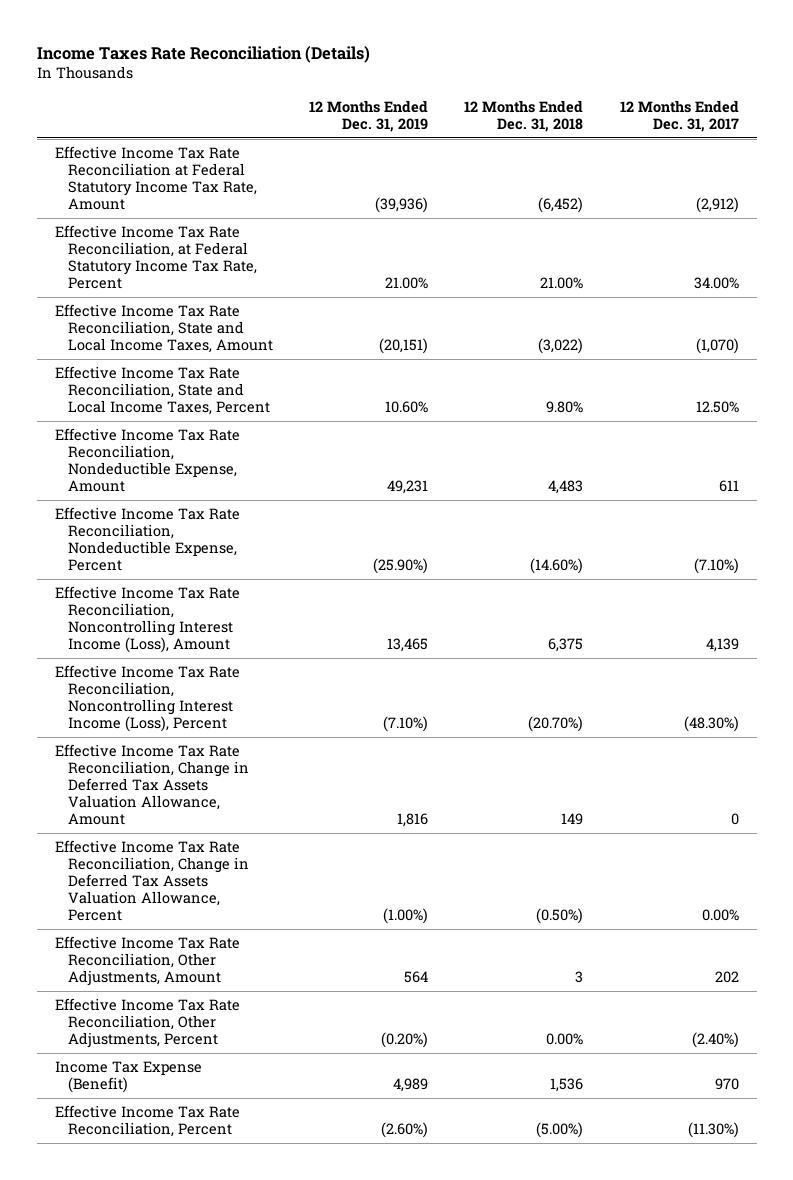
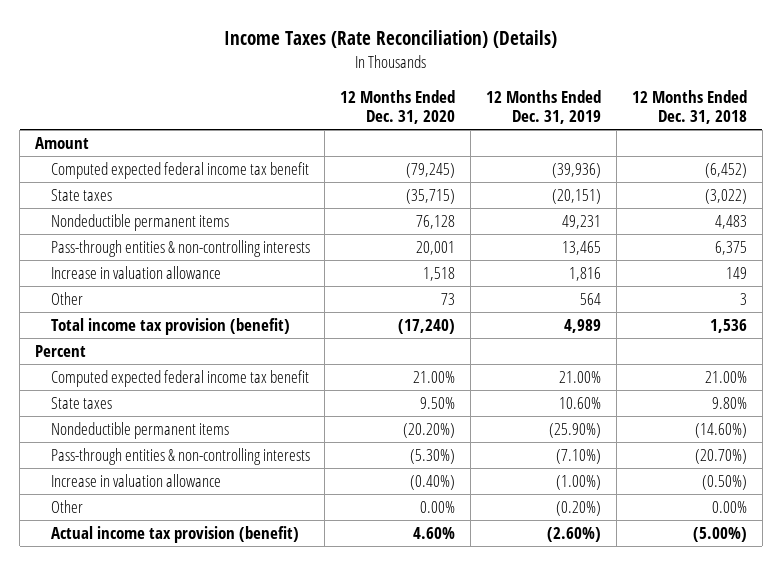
- Income Taxes Rate Reconciliation (Details)
+ Income Taxes (Rate Reconciliation) (Details)
- | 12 Months Ended Dec. 31, 2019 | 12 Months Ended Dec. 31, 2018 | 12 Months Ended Dec. 31, 2017
+ | 12 Months Ended Dec. 31, 2020 | 12 Months Ended Dec. 31, 2019 | 12 Months Ended Dec. 31, 2018
- Effective Income Tax Rate Reconciliation at Federal Statutory Income Tax Rate, Amount | (39,936) | (6,452) | (2,912)
- Effective Income Tax Rate Reconciliation, at Federal Statutory Income Tax Rate, Percent | 21.00% | 21.00% | 34.00%
- Effective Income Tax Rate Reconciliation, State and Local Income Taxes, Amount | (20,151) | (3,022) | (1,070)
- Effective Income Tax Rate Reconciliation, State and Local Income Taxes, Percent | 10.60% | 9.80% | 12.50%
- Effective Income Tax Rate Reconciliation, Nondeductible Expense, Amount | 49,231 | 4,483 | 611
- Effective Income Tax Rate Reconciliation, Nondeductible Expense, Percent | (25.90%) | (14.60%) | (7.10%)
- Effective Income Tax Rate Reconciliation, Noncontrolling Interest Income (Loss), Amount | 13,465 | 6,375 | 4,139
- Effective Income Tax Rate Reconciliation, Noncontrolling Interest Income (Loss), Percent | (7.10%) | (20.70%) | (48.30%)
- Effective Income Tax Rate Reconciliation, Change in Deferred Tax Assets Valuation Allowance, Amount | 1,816 | 149 | 0
- Effective Income Tax Rate Reconciliation, Change in Deferred Tax Assets Valuation Allowance, Percent | (1.00%) | (0.50%) | 0.00%
- Effective Income Tax Rate Reconciliation, Other Adjustments, Amount | 564 | 3 | 202
- Effective Income Tax Rate Reconciliation, Other Adjustments, Percent | (0.20%) | 0.00% | (2.40%)
- Income Tax Expense (Benefit) | 4,989 | 1,536 | 970
- Effective Income Tax Rate Reconciliation, Percent | (2.60%) | (5.00%) | (11.30%)
+ Amount
+ Computed expected federal income tax benefit | (79,245) | (39,936) | (6,452)
+ State taxes | (35,715) | (20,151) | (3,022)
+ Nondeductible permanent items | 76,128 | 49,231 | 4,483
+ Pass-through entities & non-controlling interests | 20,001 | 13,465 | 6,375
+ Increase in valuation allowance | 1,518 | 1,816 | 149
+ Other | 73 | 564 | 3
+ Total income tax provision (benefit) | (17,240) | 4,989 | 1,536
+ Percent
+ Computed expected federal income tax benefit | 21.00% | 21.00% | 21.00%
+ State taxes | 9.50% | 10.60% | 9.80%
+ Nondeductible permanent items | (20.20%) | (25.90%) | (14.60%)
+ Pass-through entities & non-controlling interests | (5.30%) | (7.10%) | (20.70%)
+ Increase in valuation allowance | (0.40%) | (1.00%) | (0.50%)
+ Other | 0.00% | (0.20%) | 0.00%
+ Actual income tax provision (benefit) | 4.60% | (2.60%) | (5.00%)

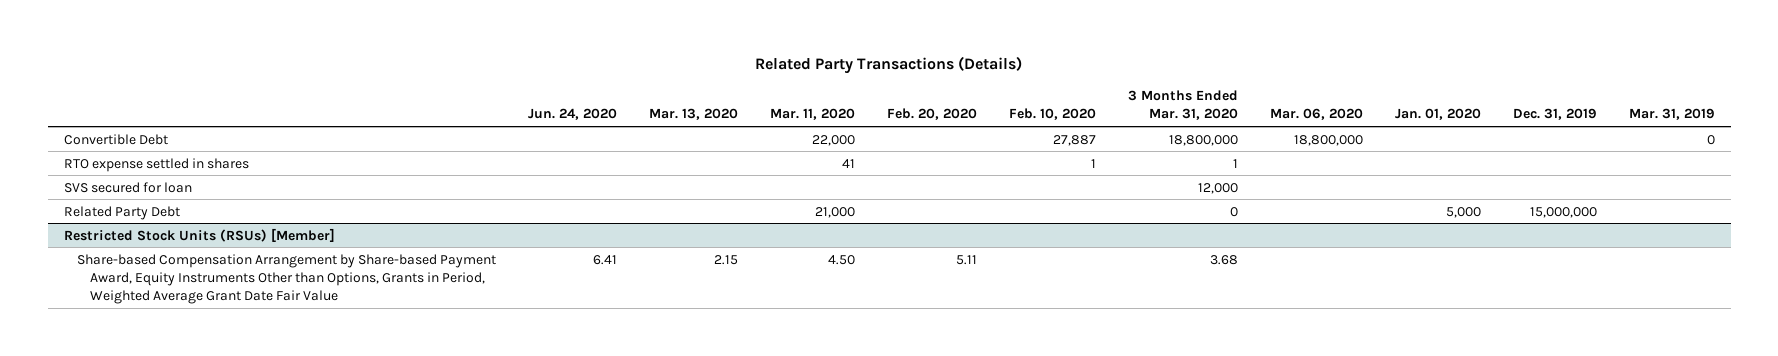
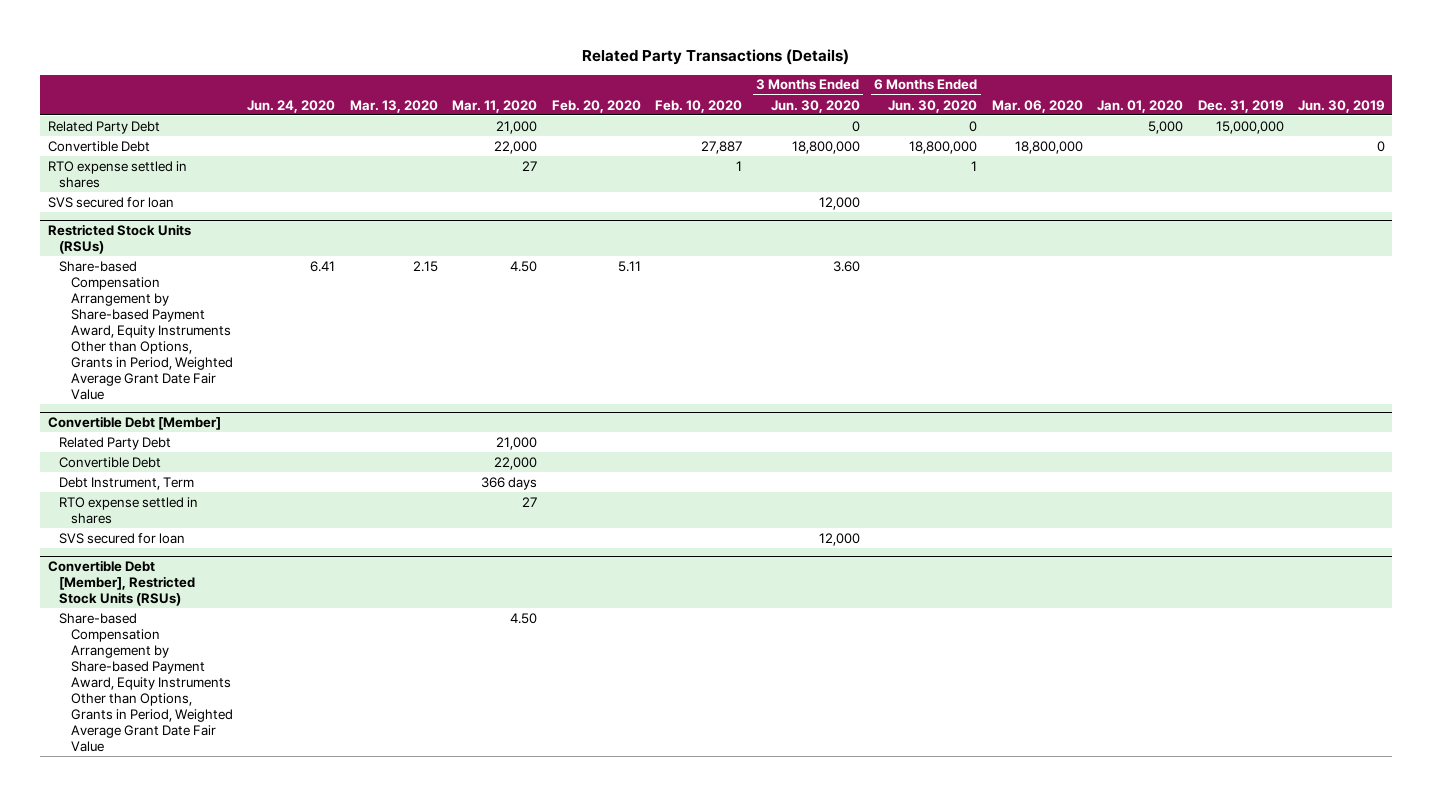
- | Jun. 24, 2020 | Mar. 13, 2020 | Mar. 11, 2020 | Feb. 20, 2020 | Feb. 10, 2020 | 3 Months Ended Mar. 31, 2020 | Mar. 06, 2020 | Jan. 01, 2020 | Dec. 31, 2019 | Mar. 31, 2019
+ | Jun. 24, 2020 | Mar. 13, 2020 | Mar. 11, 2020 | Feb. 20, 2020 | Feb. 10, 2020 | 3 Months Ended Jun. 30, 2020 | 6 Months Ended Jun. 30, 2020 | Mar. 06, 2020 | Jan. 01, 2020 | Dec. 31, 2019 | Jun. 30, 2019
moved up: Related Party Debt | | | 21,000 | | | 0 | 0 | | 5,000 | 15,000,000 |
- RTO expense settled in shares | | | 41 | | 1 | 1 | | | |
+ RTO expense settled in shares | | | 27 | | 1 | | 1 | | | |
- Restricted Stock Units (RSUs) [Member]
+ Restricted Stock Units (RSUs)
+ Convertible Debt [Member]
+ Related Party Debt | | | 21,000 | | | | | | | |
+ Convertible Debt | | | 22,000 | | | | | | | |
+ Debt Instrument, Term | | | 366 days | | | | | | | |
+ RTO expense settled in shares | | | 27 | | | | | | | |
+ SVS secured for loan | | | | | | 12,000 | | | | |
+ Convertible Debt [Member], Restricted Stock Units (RSUs)
+ Share-based Compensation Arrangement by Share-based Payment Award, Equity Instruments Other than Options, Grants in Period, Weighted Average Grant Date Fair Value | | | 4.50 | | | | | | | |

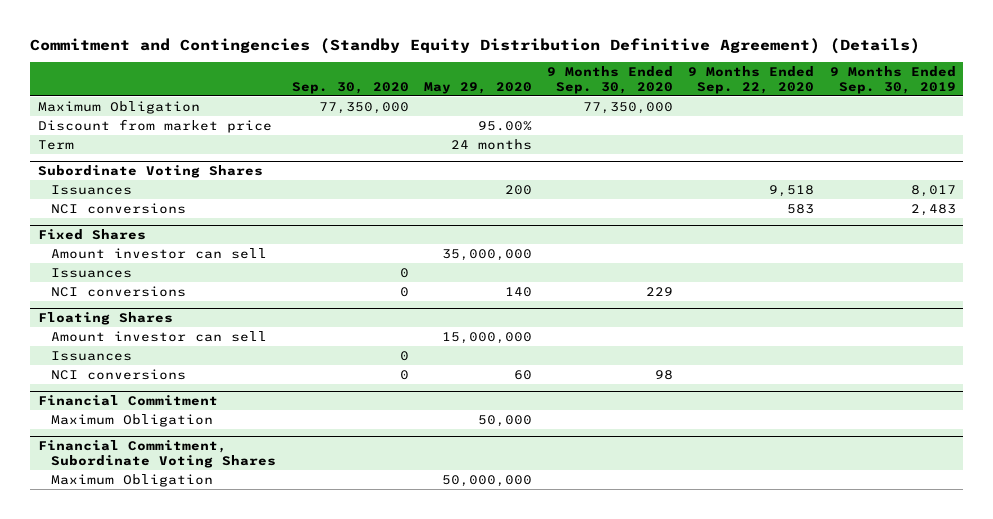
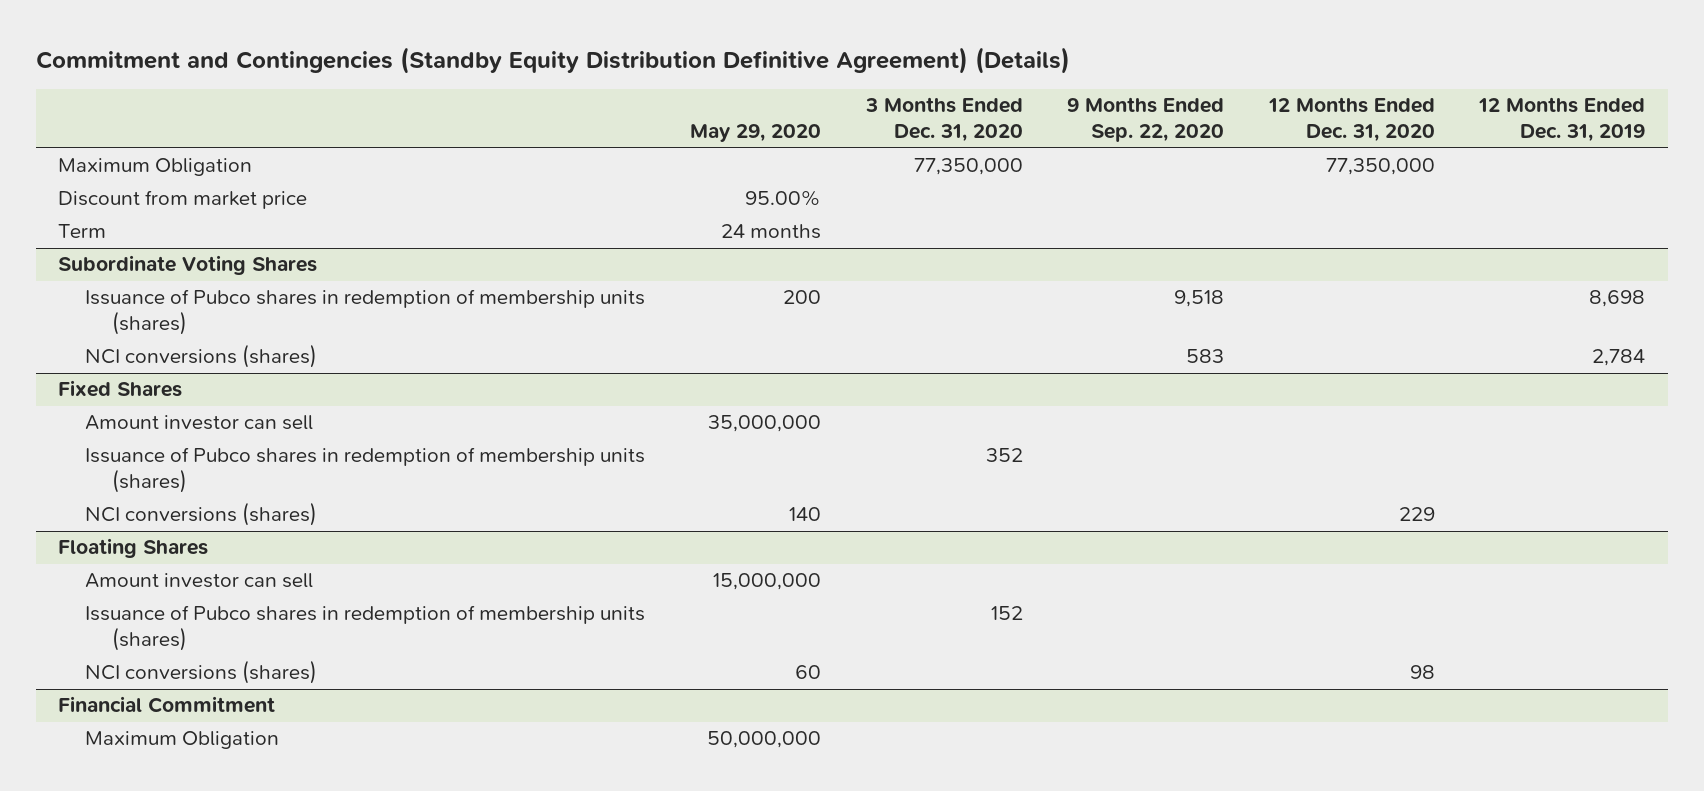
- | Sep. 30, 2020 | May 29, 2020 | 9 Months Ended Sep. 30, 2020 | 9 Months Ended Sep. 22, 2020 | 9 Months Ended Sep. 30, 2019
+ | May 29, 2020 | 3 Months Ended Dec. 31, 2020 | 9 Months Ended Sep. 22, 2020 | 12 Months Ended Dec. 31, 2020 | 12 Months Ended Dec. 31, 2019
@ Subordinate Voting Shares
- Issuances | | 200 | | 9,518 | 8,017
- NCI conversions | | | | 583 | 2,483
+ Issuance of Pubco shares in redemption of membership units (shares) | 200 | | 9,518 | | 8,698
+ NCI conversions (shares) | | | 583 | | 2,784
@ Fixed Shares
- Issuances | 0 | | | |
- NCI conversions | 0 | 140 | 229 | |
+ Issuance of Pubco shares in redemption of membership units (shares) | | 352 | | |
+ NCI conversions (shares) | 140 | | | 229 |
@ Floating Shares
- Issuances | 0 | | | |
- NCI conversions | 0 | 60 | 98 | |
+ Issuance of Pubco shares in redemption of membership units (shares) | | 152 | | |
+ NCI conversions (shares) | 60 | | | 98 |
@ Financial Commitment
- Maximum Obligation | | 50,000 | | |
- Financial Commitment, Subordinate Voting Shares

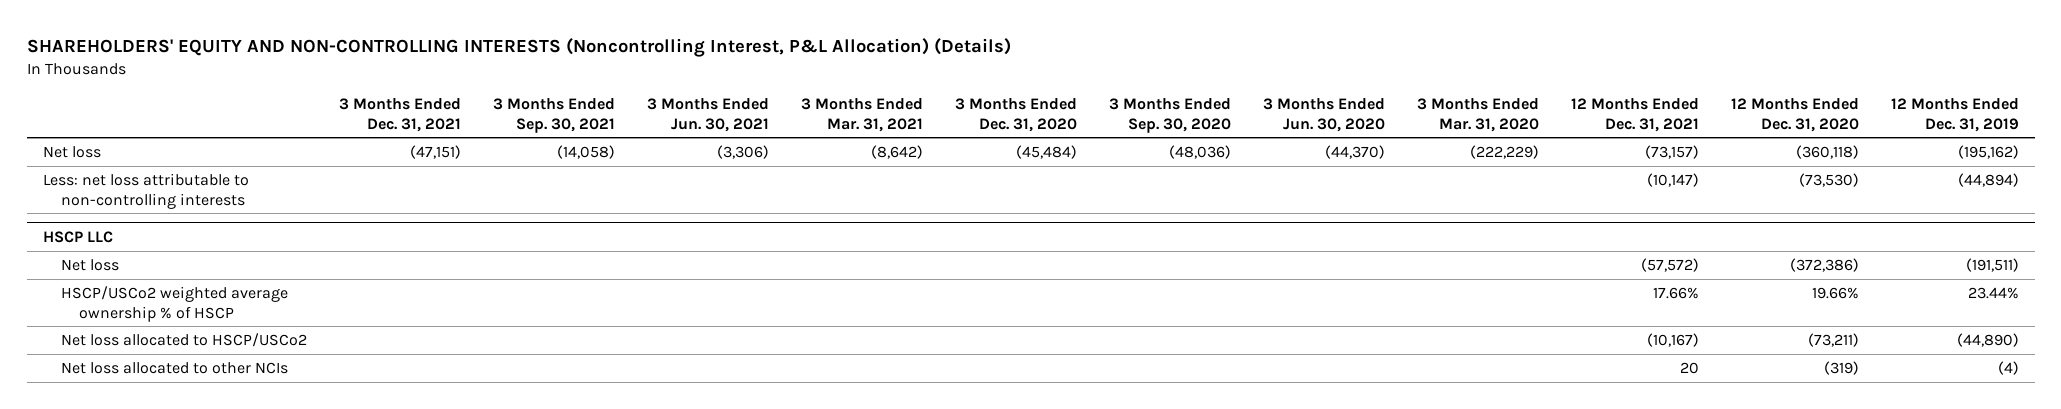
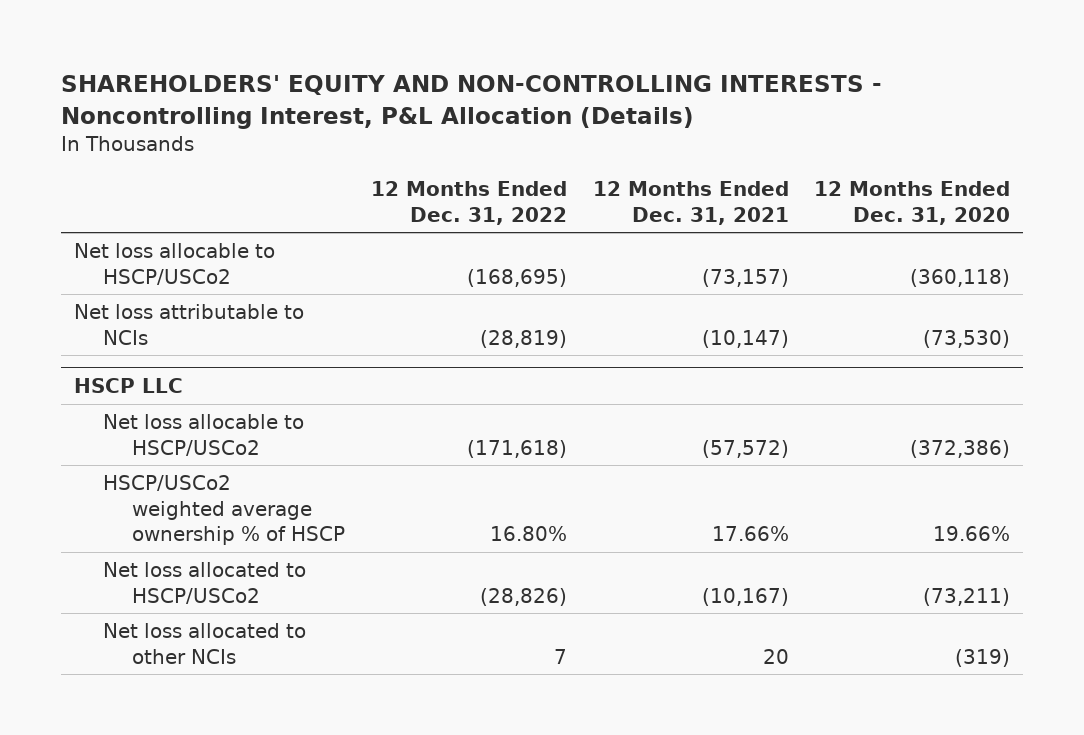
- SHAREHOLDERS' EQUITY AND NON-CONTROLLING INTERESTS (Noncontrolling Interest, P&L Allocation) (Details)
+ SHAREHOLDERS' EQUITY AND NON-CONTROLLING INTERESTS - Noncontrolling Interest, P&L Allocation (Details)
- | 3 Months Ended Dec. 31, 2021 | 3 Months Ended Sep. 30, 2021 | 3 Months Ended Jun. 30, 2021 | 3 Months Ended Mar. 31, 2021 | 3 Months Ended Dec. 31, 2020 | 3 Months Ended Sep. 30, 2020 | 3 Months Ended Jun. 30, 2020 | 3 Months Ended Mar. 31, 2020 | 12 Months Ended Dec. 31, 2021 | 12 Months Ended Dec. 31, 2020 | 12 Months Ended Dec. 31, 2019
+ | 12 Months Ended Dec. 31, 2022 | 12 Months Ended Dec. 31, 2021 | 12 Months Ended Dec. 31, 2020
- Net loss | (47,151) | (14,058) | (3,306) | (8,642) | (45,484) | (48,036) | (44,370) | (222,229) | (73,157) | (360,118) | (195,162)
- Less: net loss attributable to non-controlling interests | | | | | | | | | (10,147) | (73,530) | (44,894)
+ Net loss allocable to HSCP/USCo2 | (168,695) | (73,157) | (360,118)
+ Net loss attributable to NCIs | (28,819) | (10,147) | (73,530)
@ HSCP LLC
- Net loss | | | | | | | | | (57,572) | (372,386) | (191,511)
+ Net loss allocable to HSCP/USCo2 | (171,618) | (57,572) | (372,386)

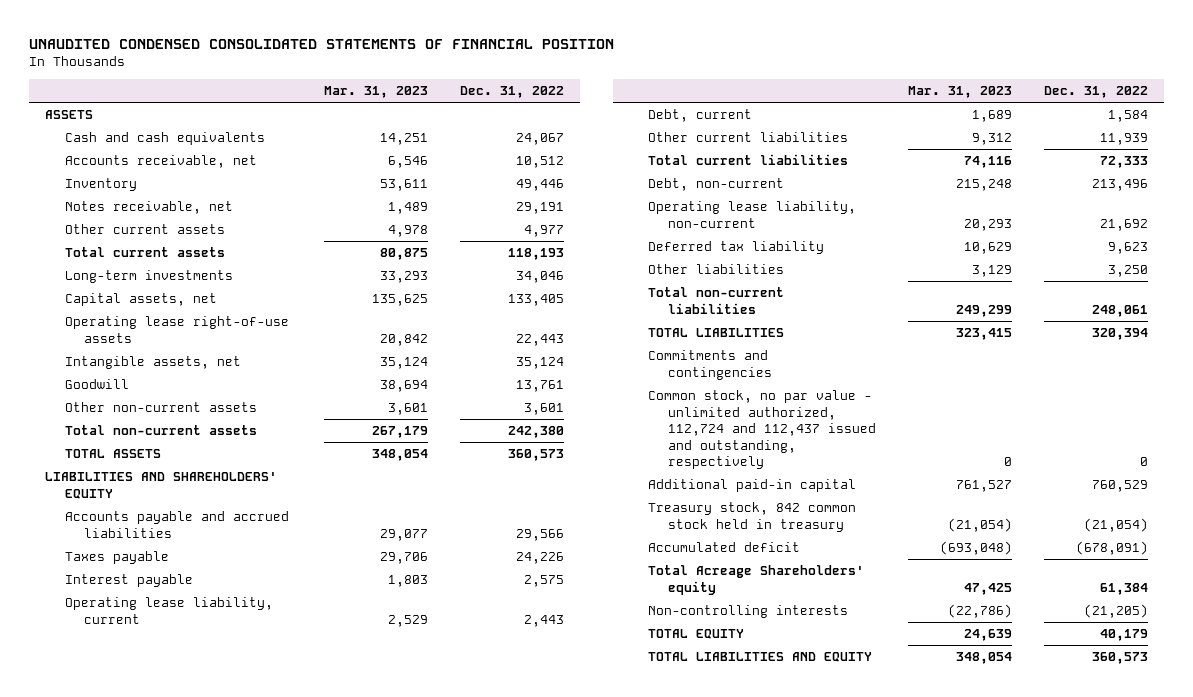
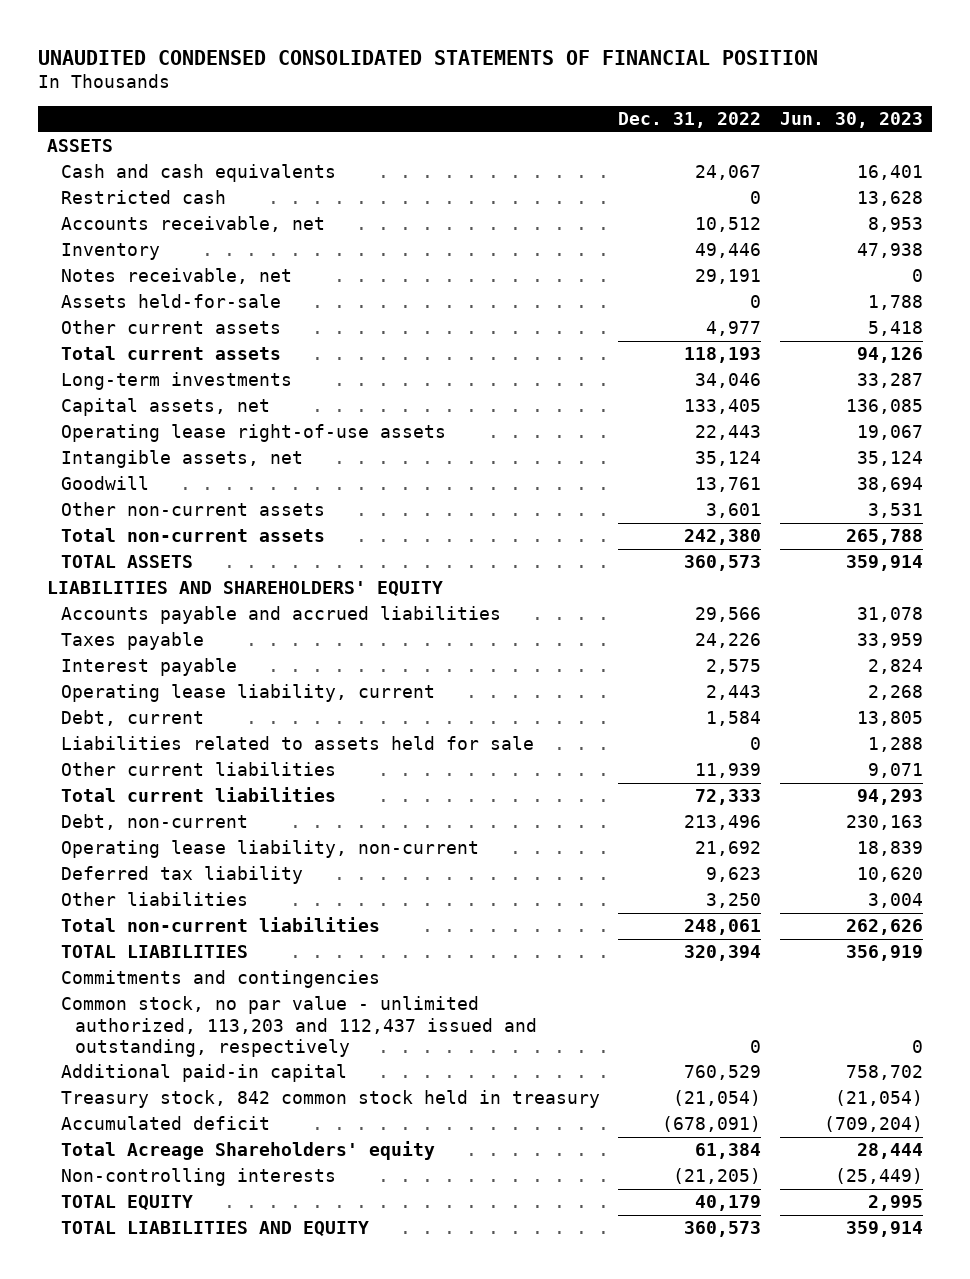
- | Mar. 31, 2023 | Dec. 31, 2022
+ | Dec. 31, 2022 | Jun. 30, 2023
+ Restricted cash | 0 | 13,628
+ Assets held-for-sale | 0 | 1,788
+ Liabilities related to assets held for sale | 0 | 1,288
- Common stock, no par value - unlimited authorized, 112,724 and 112,437 issued and outstanding, respectively | 0 | 0
+ Common stock, no par value - unlimited authorized, 113,203 and 112,437 issued and outstanding, respectively | 0 | 0

